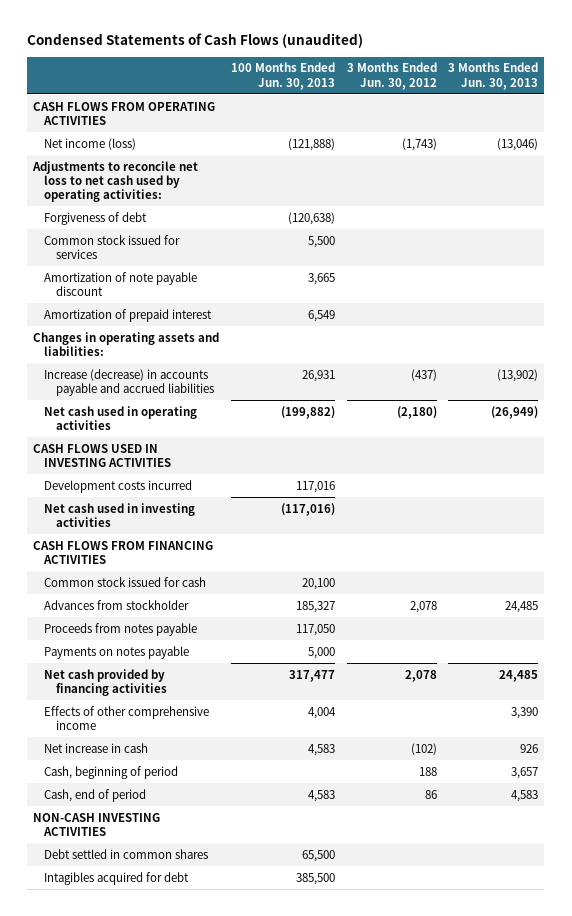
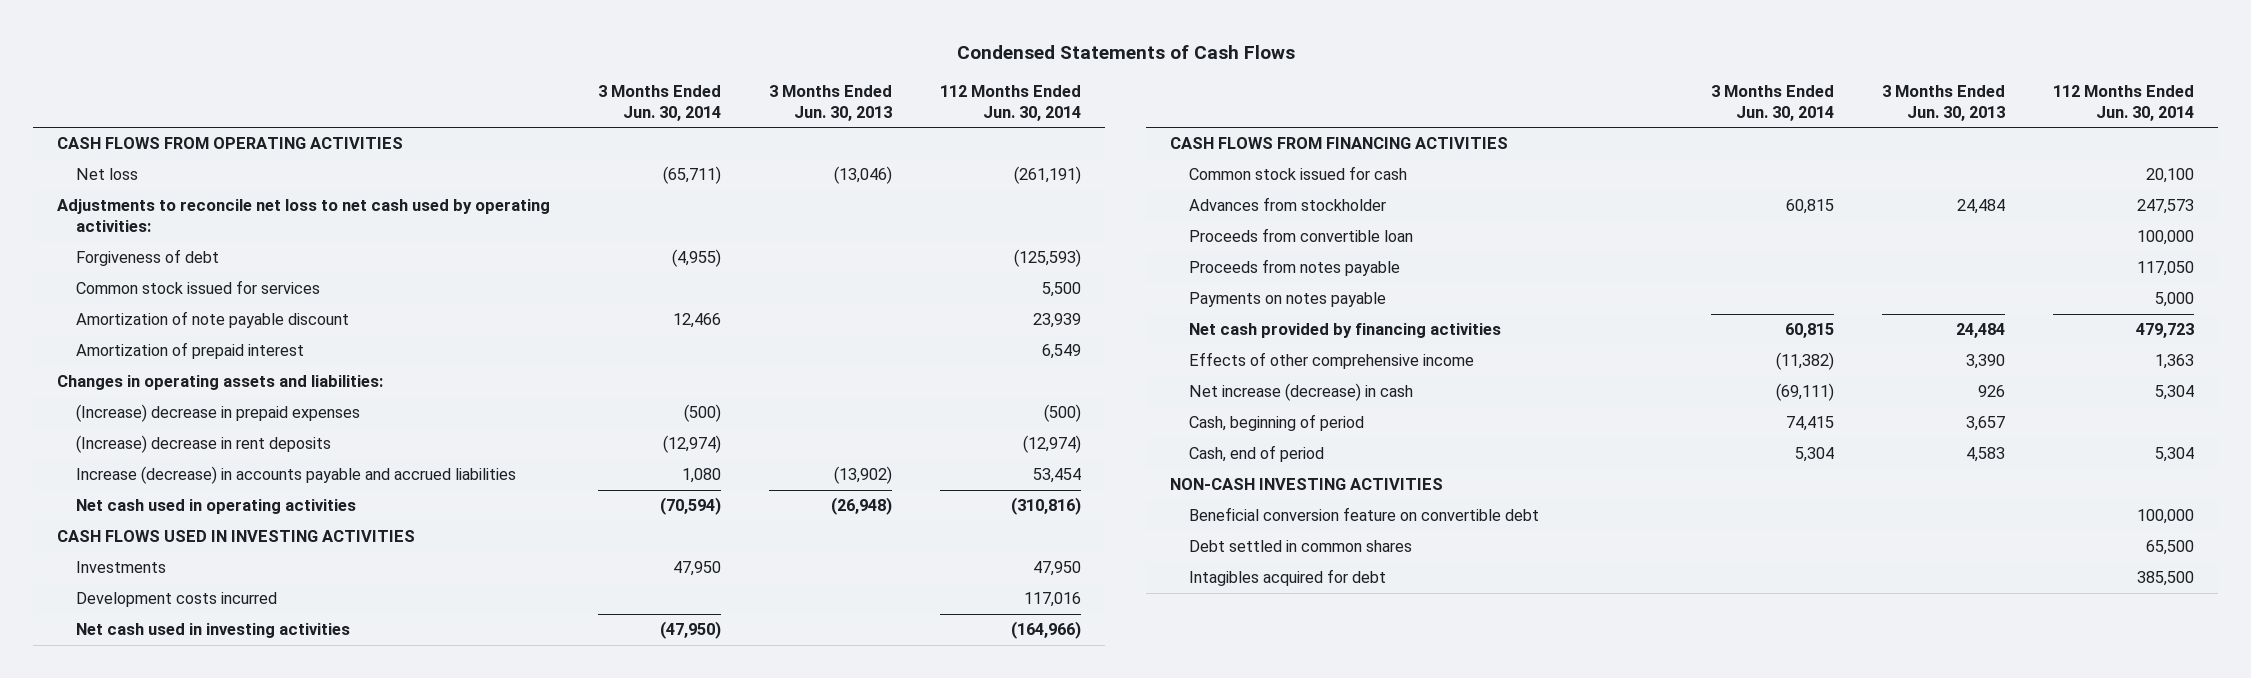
- Condensed Statements of Cash Flows (unaudited)
+ Condensed Statements of Cash Flows
- | 100 Months Ended Jun. 30, 2013 | 3 Months Ended Jun. 30, 2012 | 3 Months Ended Jun. 30, 2013
+ | 3 Months Ended Jun. 30, 2014 | 3 Months Ended Jun. 30, 2013 | 112 Months Ended Jun. 30, 2014
- Net income (loss) | (121,888) | (1,743) | (13,046)
+ Net loss | (65,711) | (13,046) | (261,191)
+ (Increase) decrease in prepaid expenses | (500) | | (500)
+ (Increase) decrease in rent deposits | (12,974) | | (12,974)
- Net cash used in operating activities | (199,882) | (2,180) | (26,949)
+ Net cash used in operating activities | (70,594) | (26,948) | (310,816)
+ Investments | 47,950 | | 47,950
- Advances from stockholder | 185,327 | 2,078 | 24,485
+ Advances from stockholder | 60,815 | 24,484 | 247,573
+ Proceeds from convertible loan | | | 100,000
- Net cash provided by financing activities | 317,477 | 2,078 | 24,485
+ Net cash provided by financing activities | 60,815 | 24,484 | 479,723
- Net increase in cash | 4,583 | (102) | 926
+ Net increase (decrease) in cash | (69,111) | 926 | 5,304
+ Beneficial conversion feature on convertible debt | | | 100,000

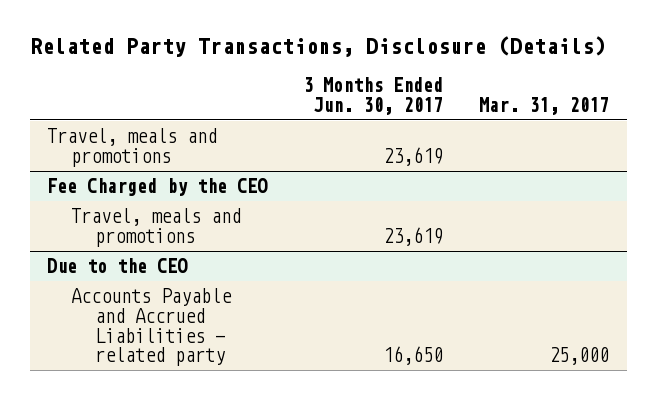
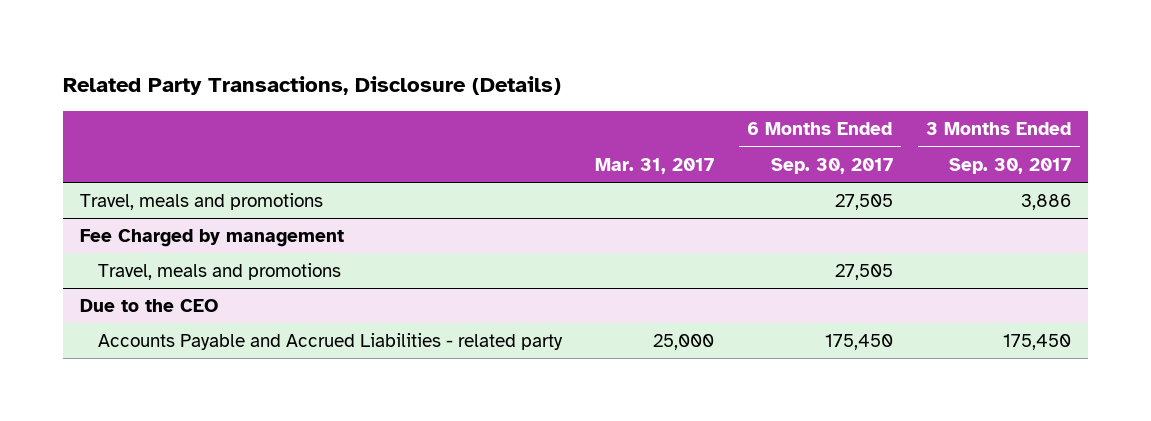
- | 3 Months Ended Jun. 30, 2017 | Mar. 31, 2017
+ | Mar. 31, 2017 | 6 Months Ended Sep. 30, 2017 | 3 Months Ended Sep. 30, 2017
- Fee Charged by the CEO
+ Fee Charged by management

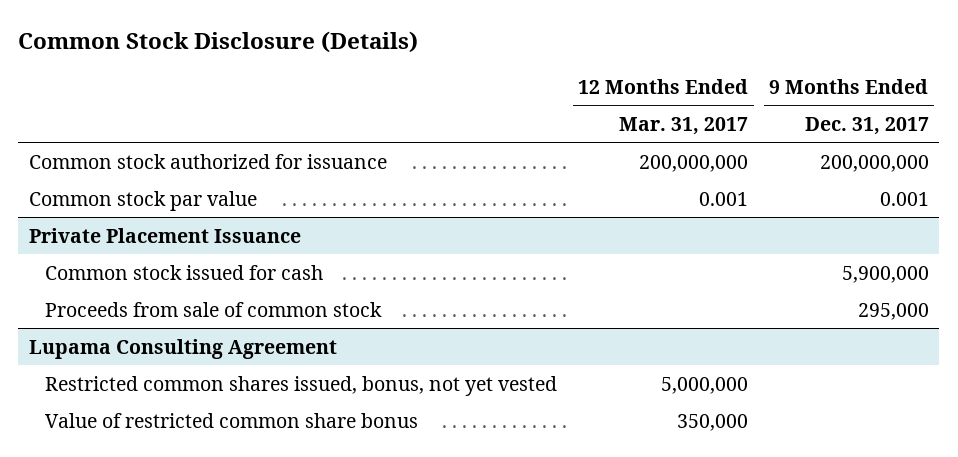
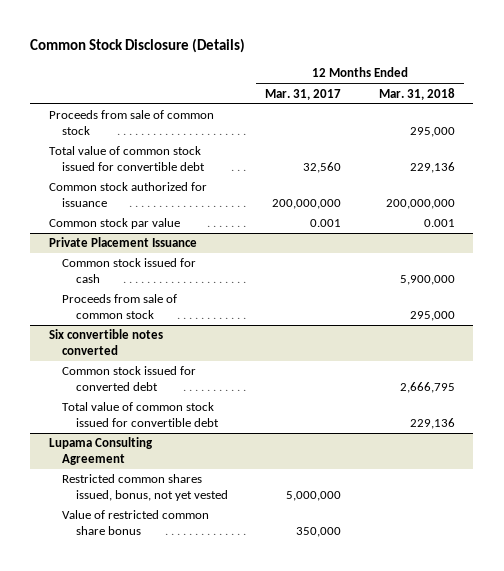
- | 12 Months Ended Mar. 31, 2017 | 9 Months Ended Dec. 31, 2017
+ | 12 Months Ended Mar. 31, 2017 | 12 Months Ended Mar. 31, 2018
+ Proceeds from sale of common stock | | 295,000
+ Total value of common stock issued for convertible debt | 32,560 | 229,136
+ Six convertible notes converted
+ Common stock issued for converted debt | | 2,666,795
+ Total value of common stock issued for convertible debt | | 229,136

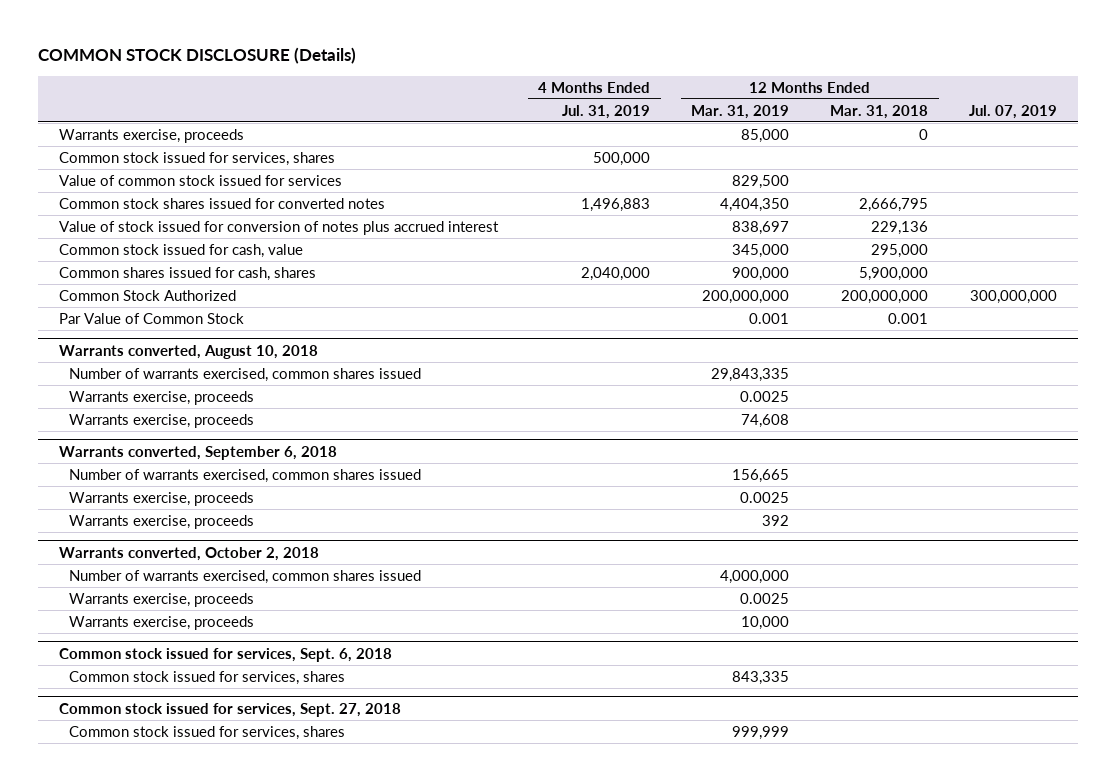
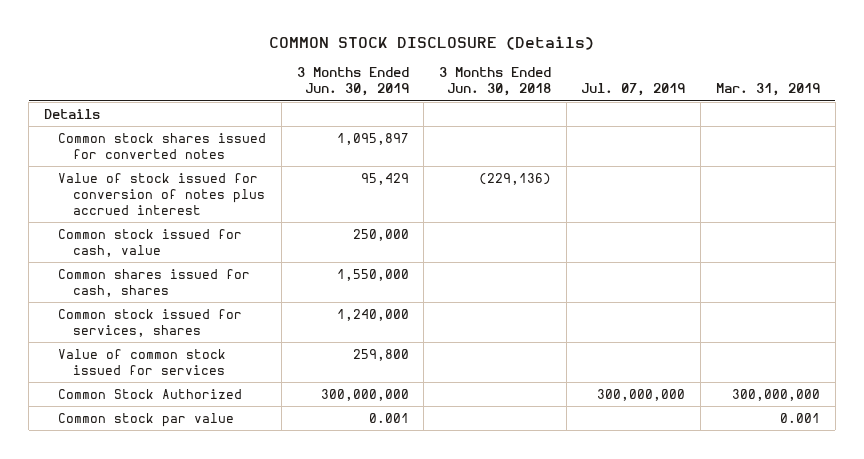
- | 4 Months Ended Jul. 31, 2019 | 12 Months Ended Mar. 31, 2019 | 12 Months Ended Mar. 31, 2018 | Jul. 07, 2019
+ | 3 Months Ended Jun. 30, 2019 | 3 Months Ended Jun. 30, 2018 | Jul. 07, 2019 | Mar. 31, 2019
- Warrants exercise, proceeds | | 85,000 | 0 |
+ Details
moved down: Common stock issued for services, shares | 1,240,000 | | |
moved down: Value of common stock issued for services | 259,800 | | |
- Par Value of Common Stock | | 0.001 | 0.001 |
- Warrants converted, August 10, 2018
- Number of warrants exercised, common shares issued | | 29,843,335 | |
- Warrants exercise, proceeds | | 0.0025 | |
- Warrants exercise, proceeds | | 74,608 | |
- Warrants converted, September 6, 2018
- Number of warrants exercised, common shares issued | | 156,665 | |
- Warrants exercise, proceeds | | 0.0025 | |
- Warrants exercise, proceeds | | 392 | |
- Warrants converted, October 2, 2018
- Number of warrants exercised, common shares issued | | 4,000,000 | |
- Warrants exercise, proceeds | | 0.0025 | |
- Warrants exercise, proceeds | | 10,000 | |
- Common stock issued for services, Sept. 6, 2018
- Common stock issued for services, shares | | 843,335 | |
- Common stock issued for services, Sept. 27, 2018
- Common stock issued for services, shares | | 999,999 | |
+ Common stock par value | 0.001 | | | 0.001

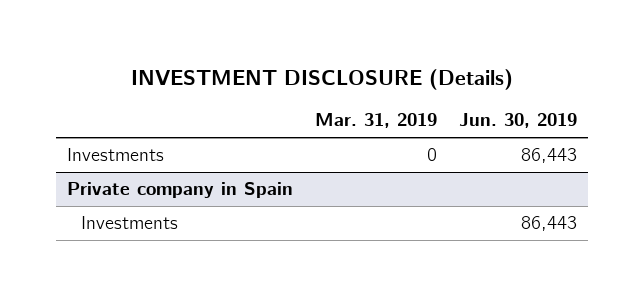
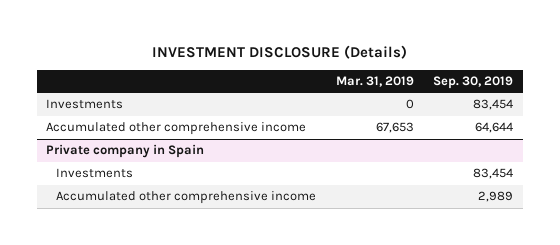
- | Mar. 31, 2019 | Jun. 30, 2019
+ | Mar. 31, 2019 | Sep. 30, 2019
+ Accumulated other comprehensive income | 67,653 | 64,644
@ Private company in Spain
+ Accumulated other comprehensive income | | 2,989

